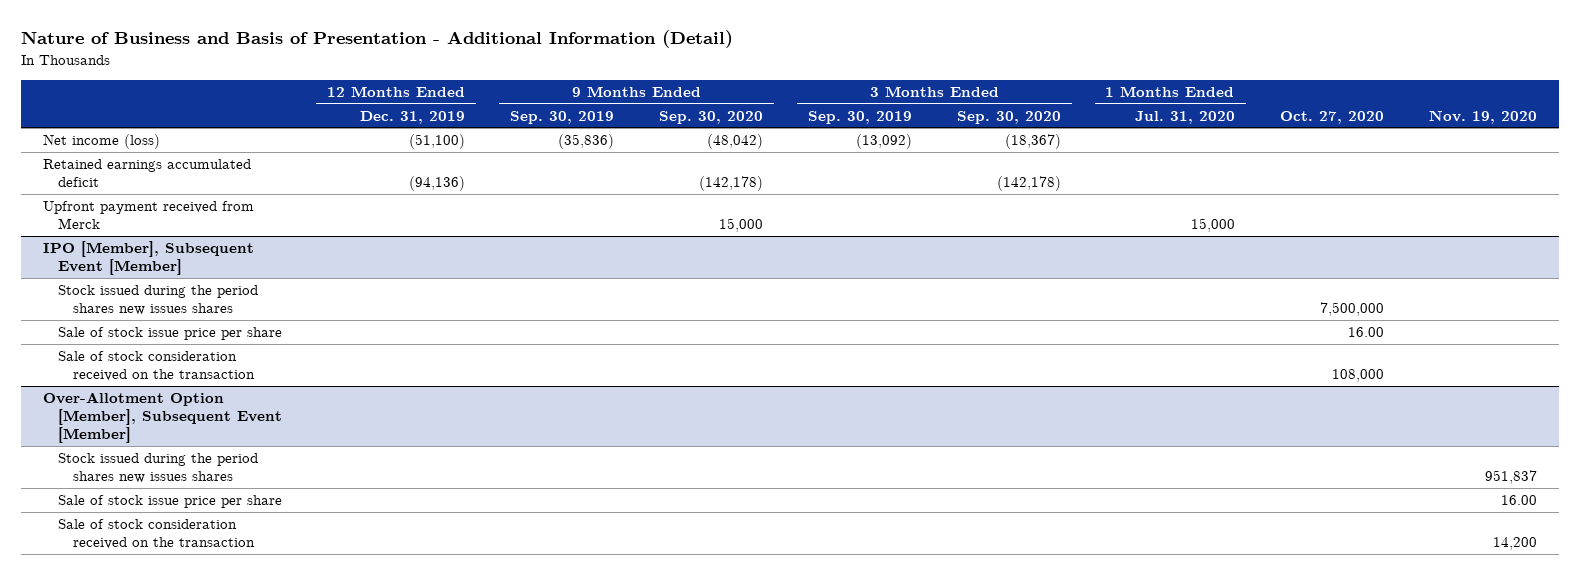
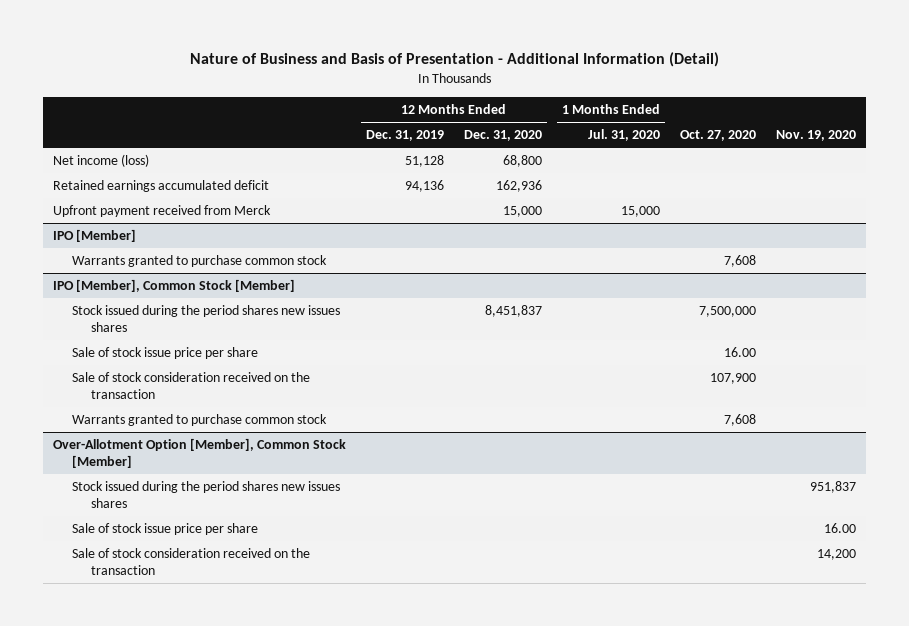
- | 12 Months Ended Dec. 31, 2019 | 9 Months Ended Sep. 30, 2019 | 9 Months Ended Sep. 30, 2020 | 3 Months Ended Sep. 30, 2019 | 3 Months Ended Sep. 30, 2020 | 1 Months Ended Jul. 31, 2020 | Oct. 27, 2020 | Nov. 19, 2020
+ | 12 Months Ended Dec. 31, 2019 | 12 Months Ended Dec. 31, 2020 | 1 Months Ended Jul. 31, 2020 | Oct. 27, 2020 | Nov. 19, 2020
- Net income (loss) | (51,100) | (35,836) | (48,042) | (13,092) | (18,367) | | |
- Retained earnings accumulated deficit | (94,136) | | (142,178) | | (142,178) | | |
+ Net income (loss) | 51,128 | 68,800 | | |
+ Retained earnings accumulated deficit | 94,136 | 162,936 | | |
- IPO [Member], Subsequent Event [Member]
- Stock issued during the period shares new issues shares | | | | | | | 7,500,000 |
- Sale of stock issue price per share | | | | | | | 16.00 |
- Sale of stock consideration received on the transaction | | | | | | | 108,000 |
- Over-Allotment Option [Member], Subsequent Event [Member]
+ IPO [Member]
+ Warrants granted to purchase common stock | | | | 7,608 |
+ IPO [Member], Common Stock [Member]
+ Stock issued during the period shares new issues shares | | 8,451,837 | | 7,500,000 |
+ Sale of stock issue price per share | | | | 16.00 |
+ Sale of stock consideration received on the transaction | | | | 107,900 |
+ Warrants granted to purchase common stock | | | | 7,608 |
+ Over-Allotment Option [Member], Common Stock [Member]

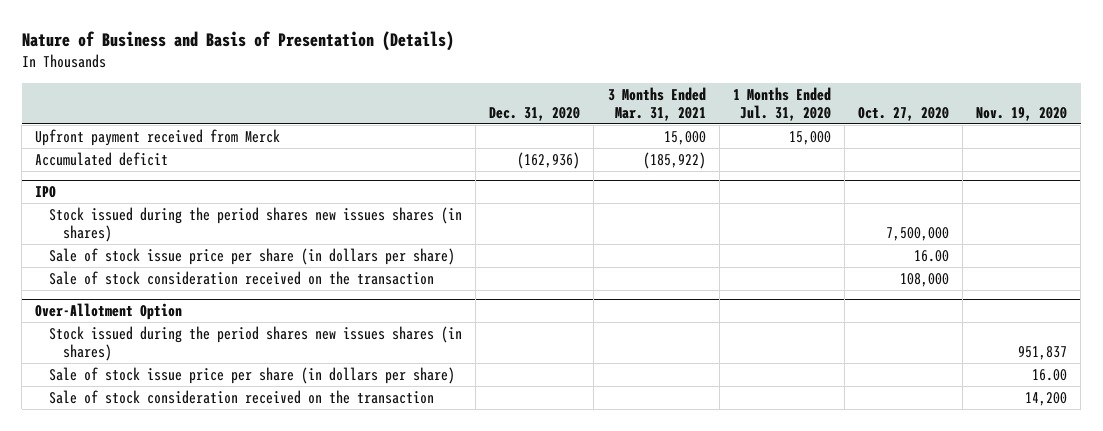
- Nature of Business and Basis of Presentation - Additional Information (Detail)
+ Nature of Business and Basis of Presentation (Details)
- | 12 Months Ended Dec. 31, 2019 | 12 Months Ended Dec. 31, 2020 | 1 Months Ended Jul. 31, 2020 | Oct. 27, 2020 | Nov. 19, 2020
+ | Dec. 31, 2020 | 3 Months Ended Mar. 31, 2021 | 1 Months Ended Jul. 31, 2020 | Oct. 27, 2020 | Nov. 19, 2020
- Net income (loss) | 51,128 | 68,800 | | |
- Retained earnings accumulated deficit | 94,136 | 162,936 | | |
- IPO [Member]
- Warrants granted to purchase common stock | | | | 7,608 |
- IPO [Member], Common Stock [Member]
- Stock issued during the period shares new issues shares | | 8,451,837 | | 7,500,000 |
- Sale of stock issue price per share | | | | 16.00 |
- Sale of stock consideration received on the transaction | | | | 107,900 |
- Warrants granted to purchase common stock | | | | 7,608 |
- Over-Allotment Option [Member], Common Stock [Member]
- Stock issued during the period shares new issues shares | | | | | 951,837
- Sale of stock issue price per share | | | | | 16.00
+ Accumulated deficit | (162,936) | (185,922) | | |
+ IPO
+ Stock issued during the period shares new issues shares (in shares) | | | | 7,500,000 |
+ Sale of stock issue price per share (in dollars per share) | | | | 16.00 |
+ Sale of stock consideration received on the transaction | | | | 108,000 |
+ Over-Allotment Option
+ Stock issued during the period shares new issues shares (in shares) | | | | | 951,837
+ Sale of stock issue price per share (in dollars per share) | | | | | 16.00

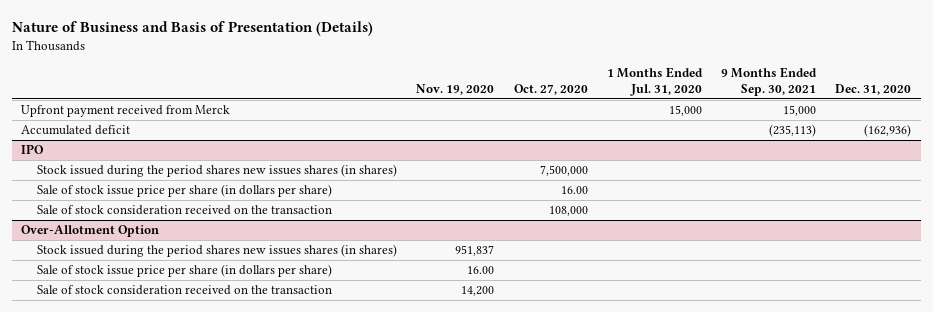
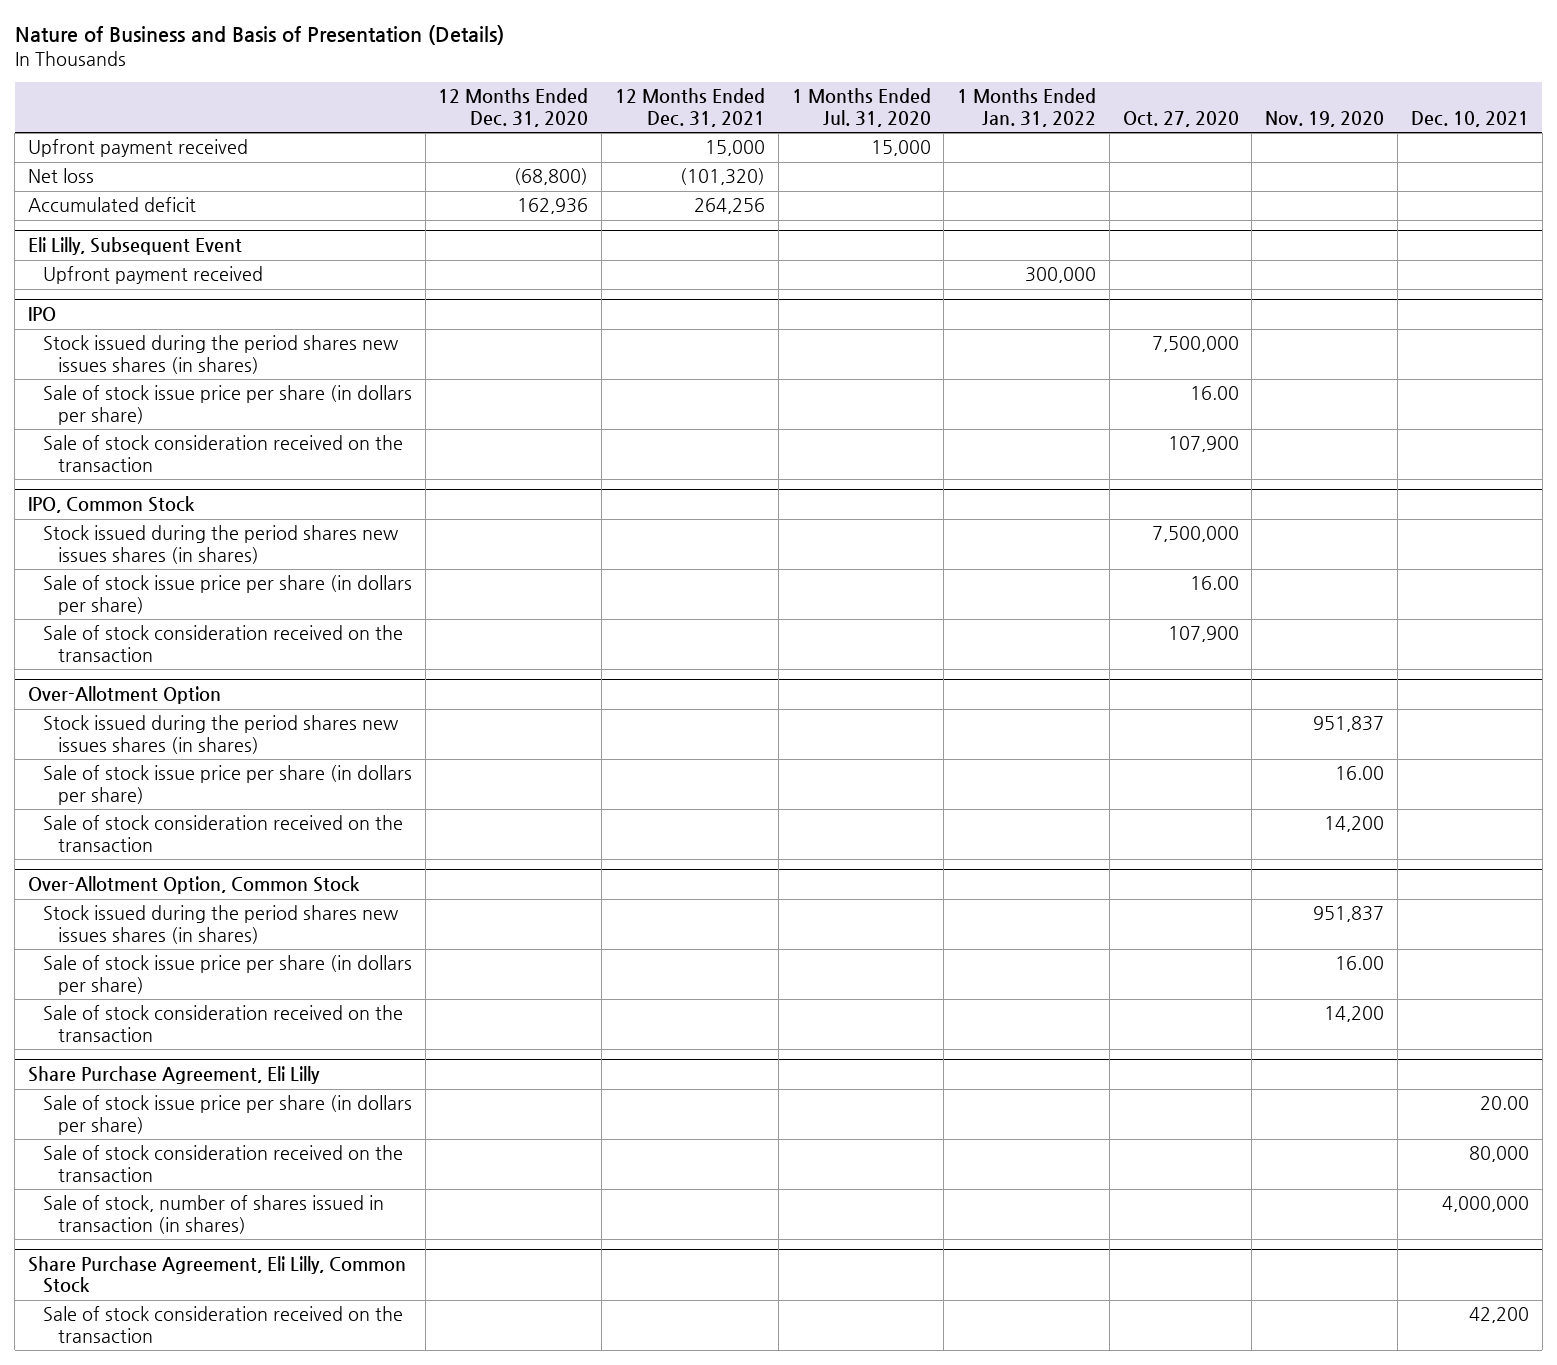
- | Nov. 19, 2020 | Oct. 27, 2020 | 1 Months Ended Jul. 31, 2020 | 9 Months Ended Sep. 30, 2021 | Dec. 31, 2020
+ | 12 Months Ended Dec. 31, 2020 | 12 Months Ended Dec. 31, 2021 | 1 Months Ended Jul. 31, 2020 | 1 Months Ended Jan. 31, 2022 | Oct. 27, 2020 | Nov. 19, 2020 | Dec. 10, 2021
- Upfront payment received from Merck | | | 15,000 | 15,000 |
+ Upfront payment received | | 15,000 | 15,000 | | | |
+ Net loss | (68,800) | (101,320) | | | | |
+ Eli Lilly, Subsequent Event
+ Upfront payment received | | | | 300,000 | | |
@ IPO
- Sale of stock consideration received on the transaction | | 108,000 | | |
+ Sale of stock consideration received on the transaction | | | | | 107,900 | |
+ IPO, Common Stock
+ Stock issued during the period shares new issues shares (in shares) | | | | | 7,500,000 | |
+ Sale of stock issue price per share (in dollars per share) | | | | | 16.00 | |
+ Sale of stock consideration received on the transaction | | | | | 107,900 | |
+ Over-Allotment Option, Common Stock
+ Stock issued during the period shares new issues shares (in shares) | | | | | | 951,837 |
+ Sale of stock issue price per share (in dollars per share) | | | | | | 16.00 |
+ Sale of stock consideration received on the transaction | | | | | | 14,200 |
+ Share Purchase Agreement, Eli Lilly
+ Sale of stock issue price per share (in dollars per share) | | | | | | | 20.00
+ Sale of stock consideration received on the transaction | | | | | | | 80,000
+ Sale of stock, number of shares issued in transaction (in shares) | | | | | | | 4,000,000
+ Share Purchase Agreement, Eli Lilly, Common Stock
+ Sale of stock consideration received on the transaction | | | | | | | 42,200

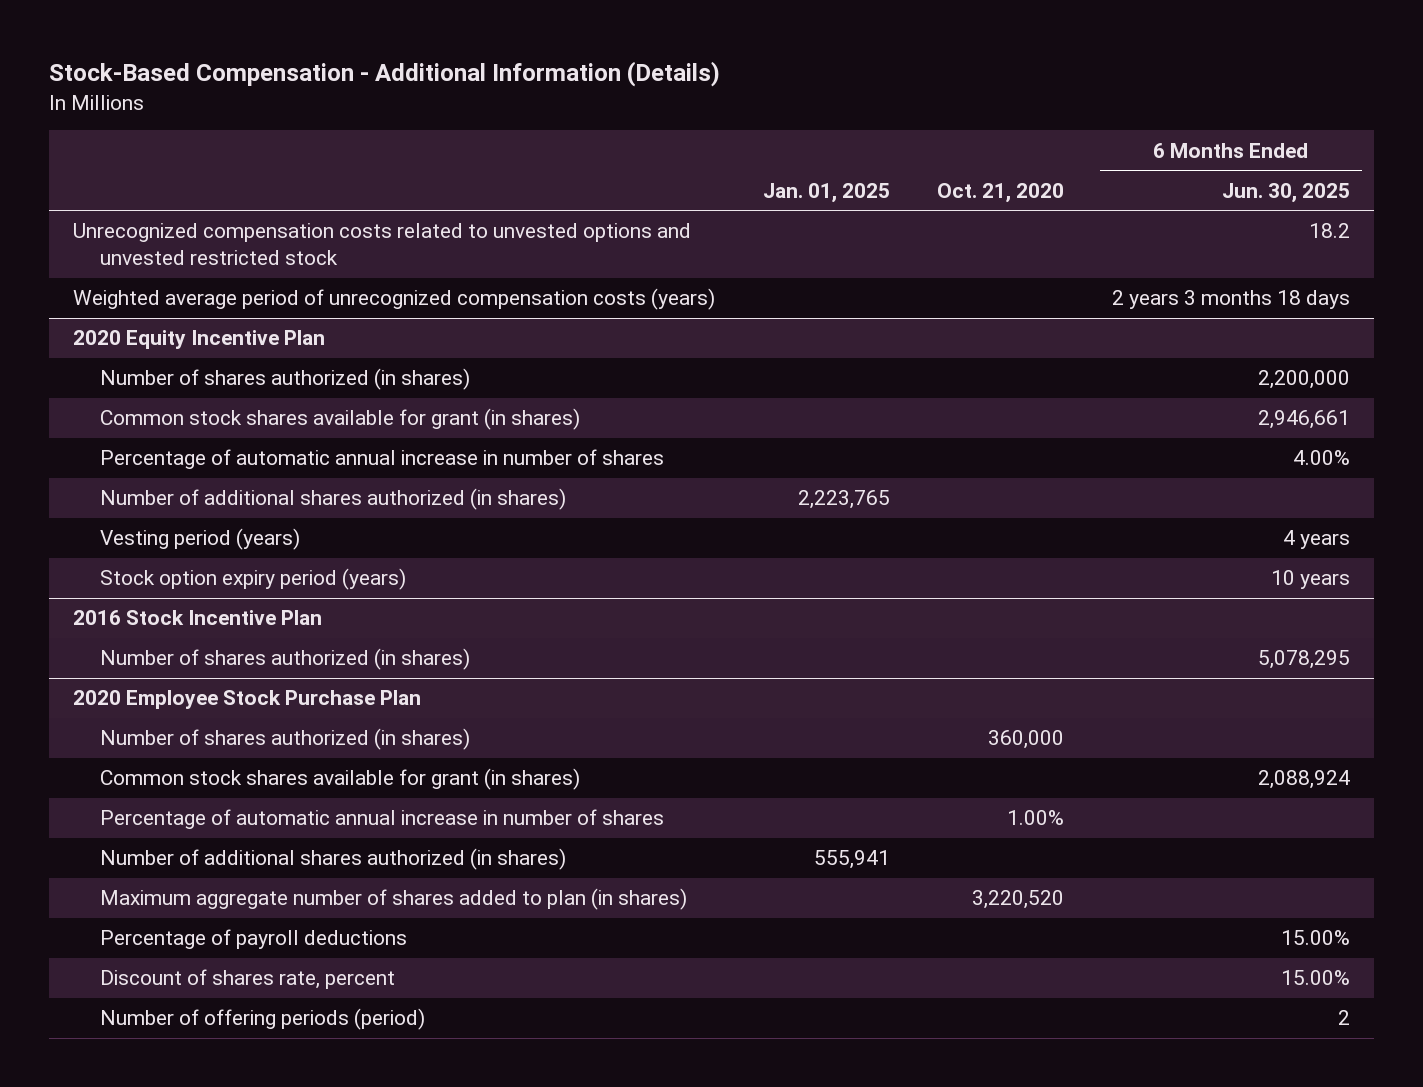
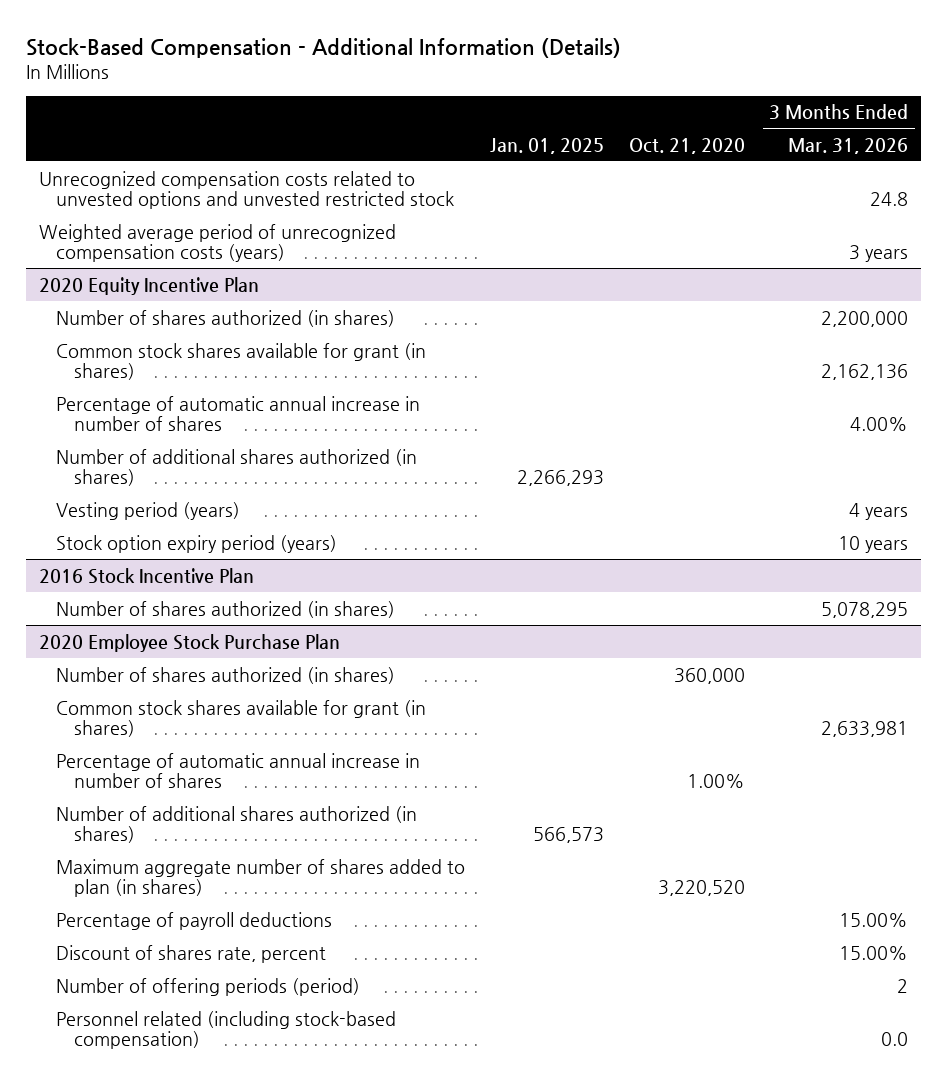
- | Jan. 01, 2025 | Oct. 21, 2020 | 6 Months Ended Jun. 30, 2025
+ | Jan. 01, 2025 | Oct. 21, 2020 | 3 Months Ended Mar. 31, 2026
@ 2020 Equity Incentive Plan
- Number of additional shares authorized (in shares) | 2,223,765 | |
+ Number of additional shares authorized (in shares) | 2,266,293 | |
@ 2020 Employee Stock Purchase Plan
- Number of additional shares authorized (in shares) | 555,941 | |
+ Number of additional shares authorized (in shares) | 566,573 | |
+ Personnel related (including stock-based compensation) | | | 0.0

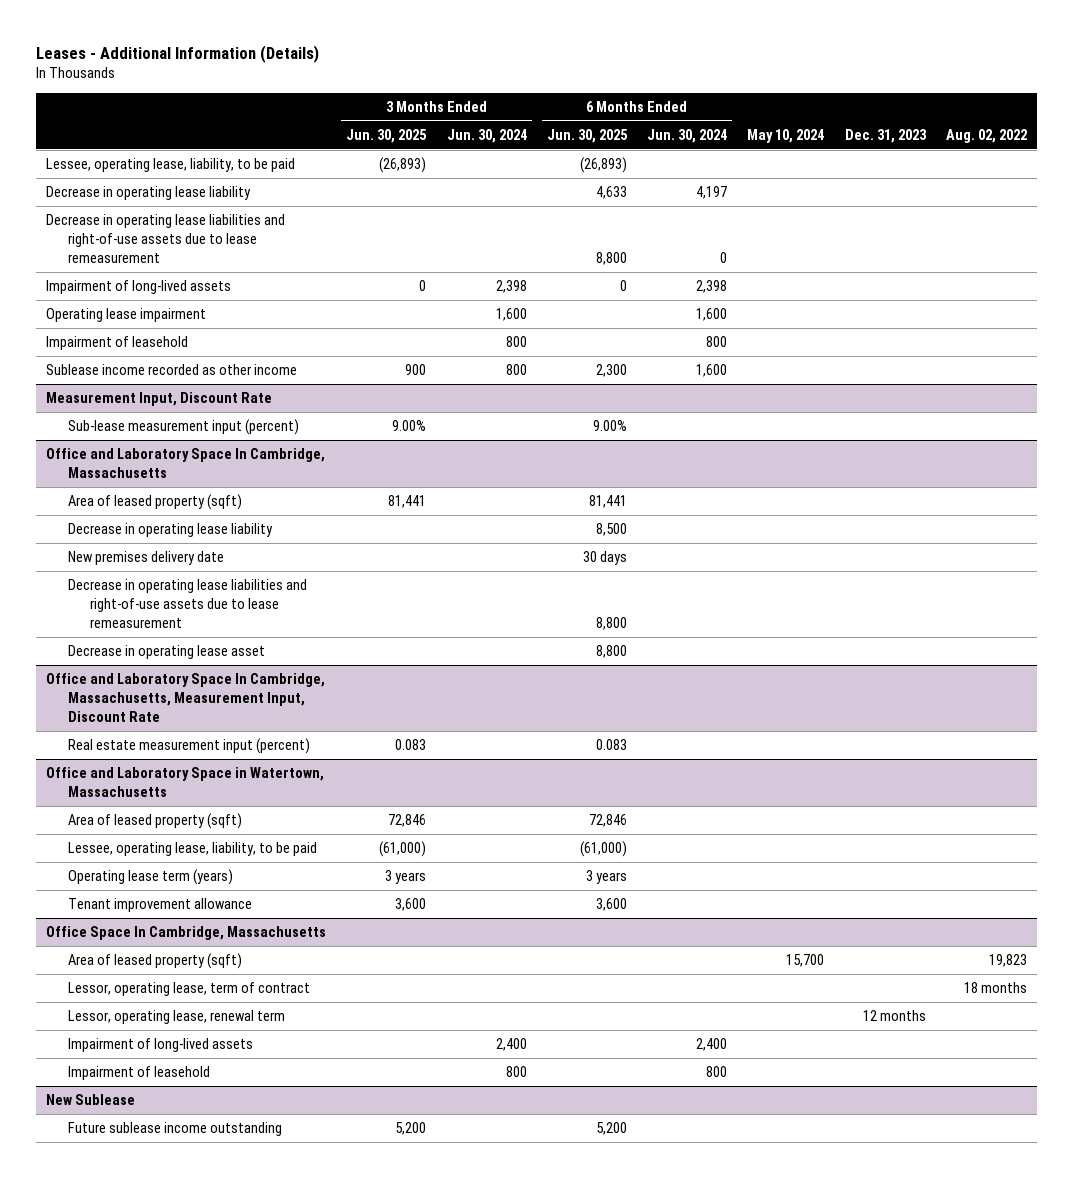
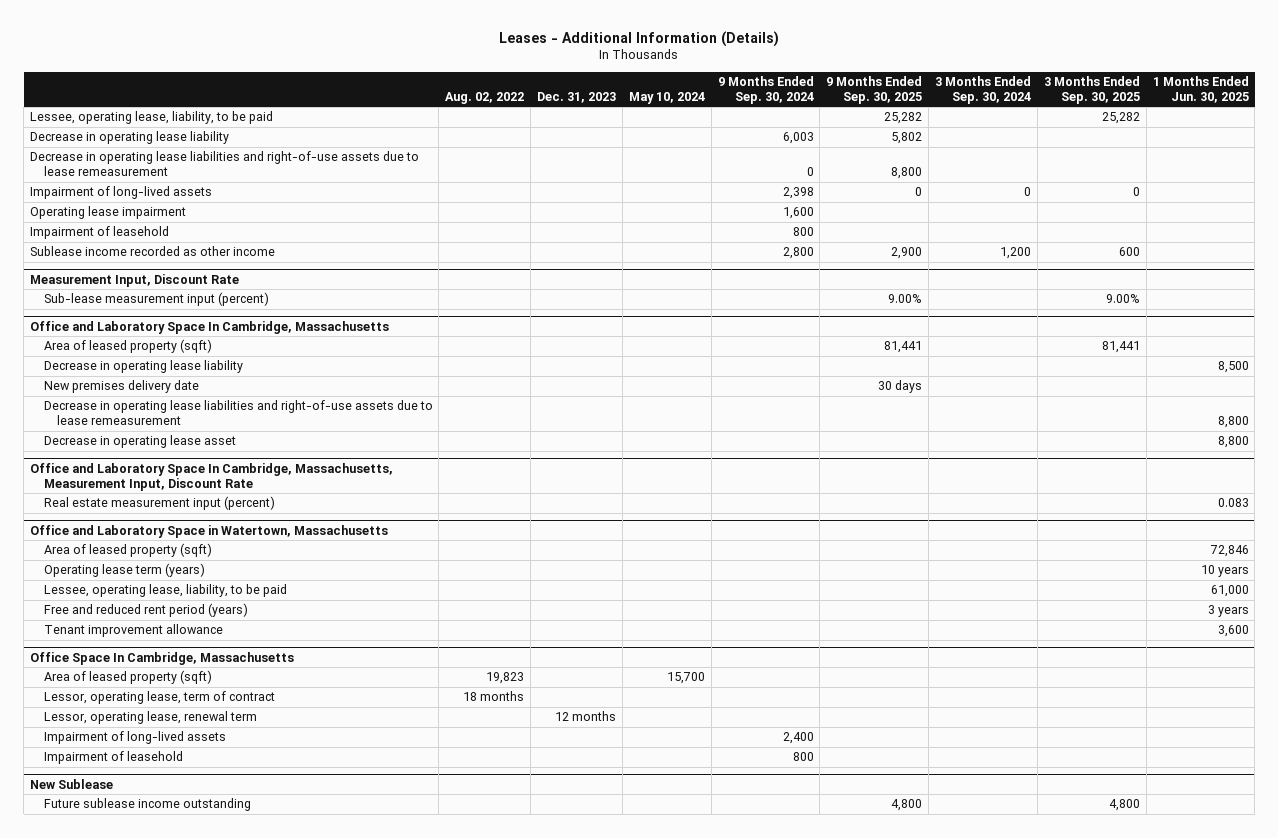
- | 3 Months Ended Jun. 30, 2025 | 3 Months Ended Jun. 30, 2024 | 6 Months Ended Jun. 30, 2025 | 6 Months Ended Jun. 30, 2024 | May 10, 2024 | Dec. 31, 2023 | Aug. 02, 2022
+ | Aug. 02, 2022 | Dec. 31, 2023 | May 10, 2024 | 9 Months Ended Sep. 30, 2024 | 9 Months Ended Sep. 30, 2025 | 3 Months Ended Sep. 30, 2024 | 3 Months Ended Sep. 30, 2025 | 1 Months Ended Jun. 30, 2025
@ Office and Laboratory Space in Watertown, Massachusetts
moved down: Lessee, operating lease, liability, to be paid | | | | | | | | 61,000
+ Free and reduced rent period (years) | | | | | | | | 3 years

